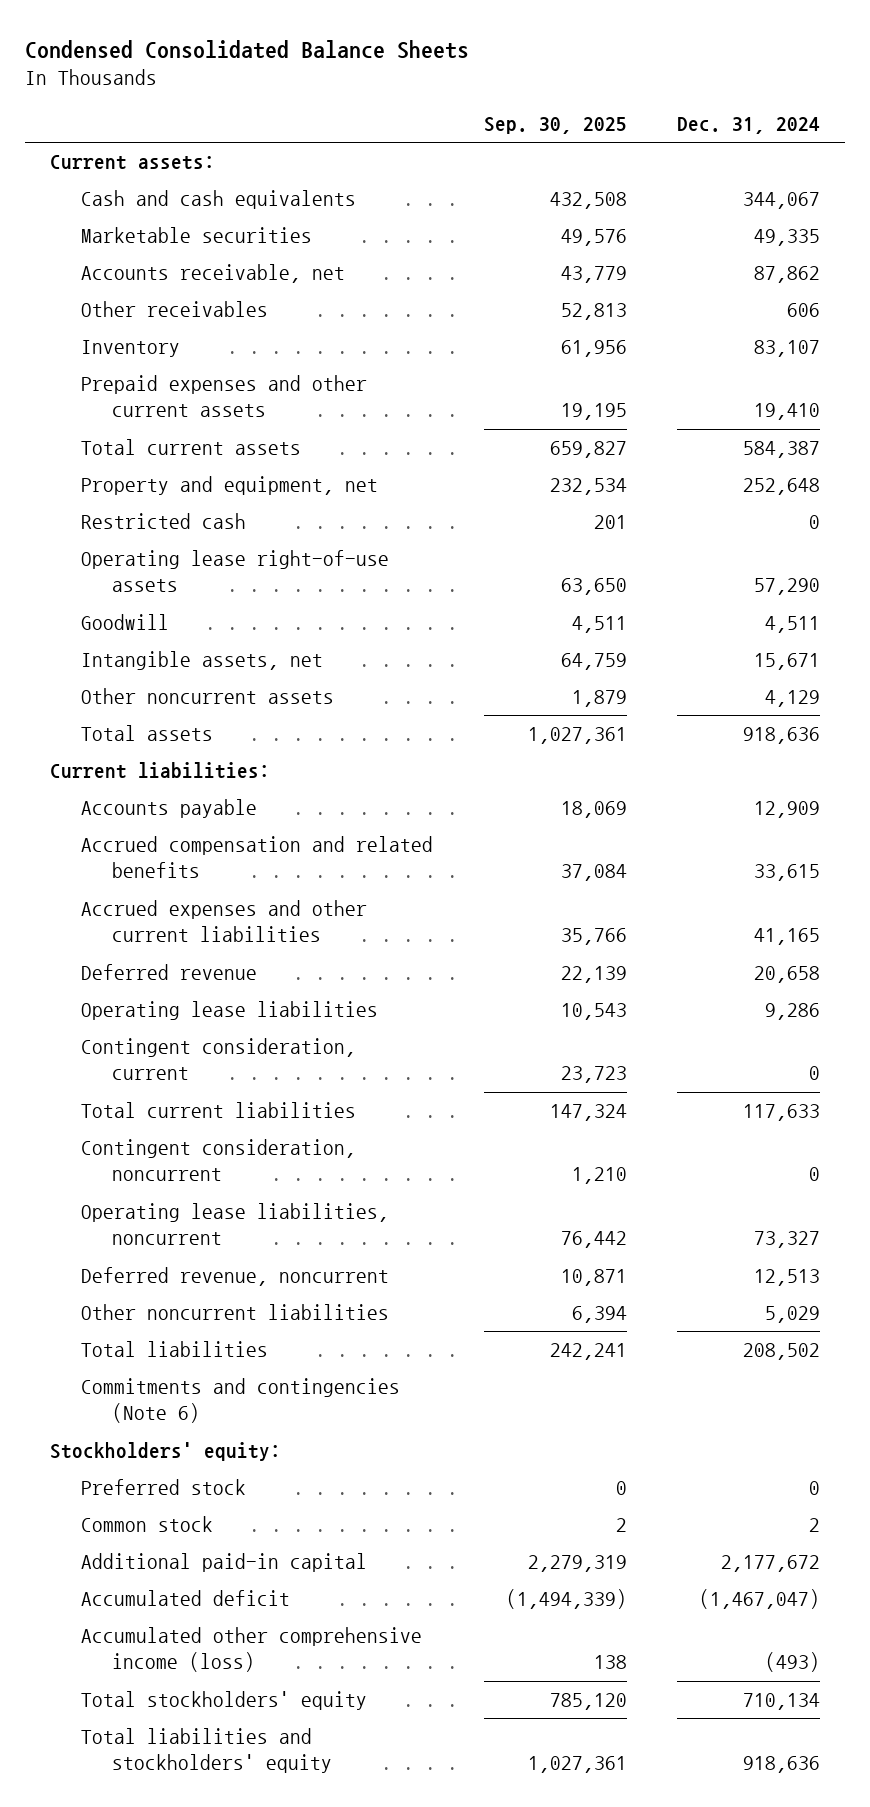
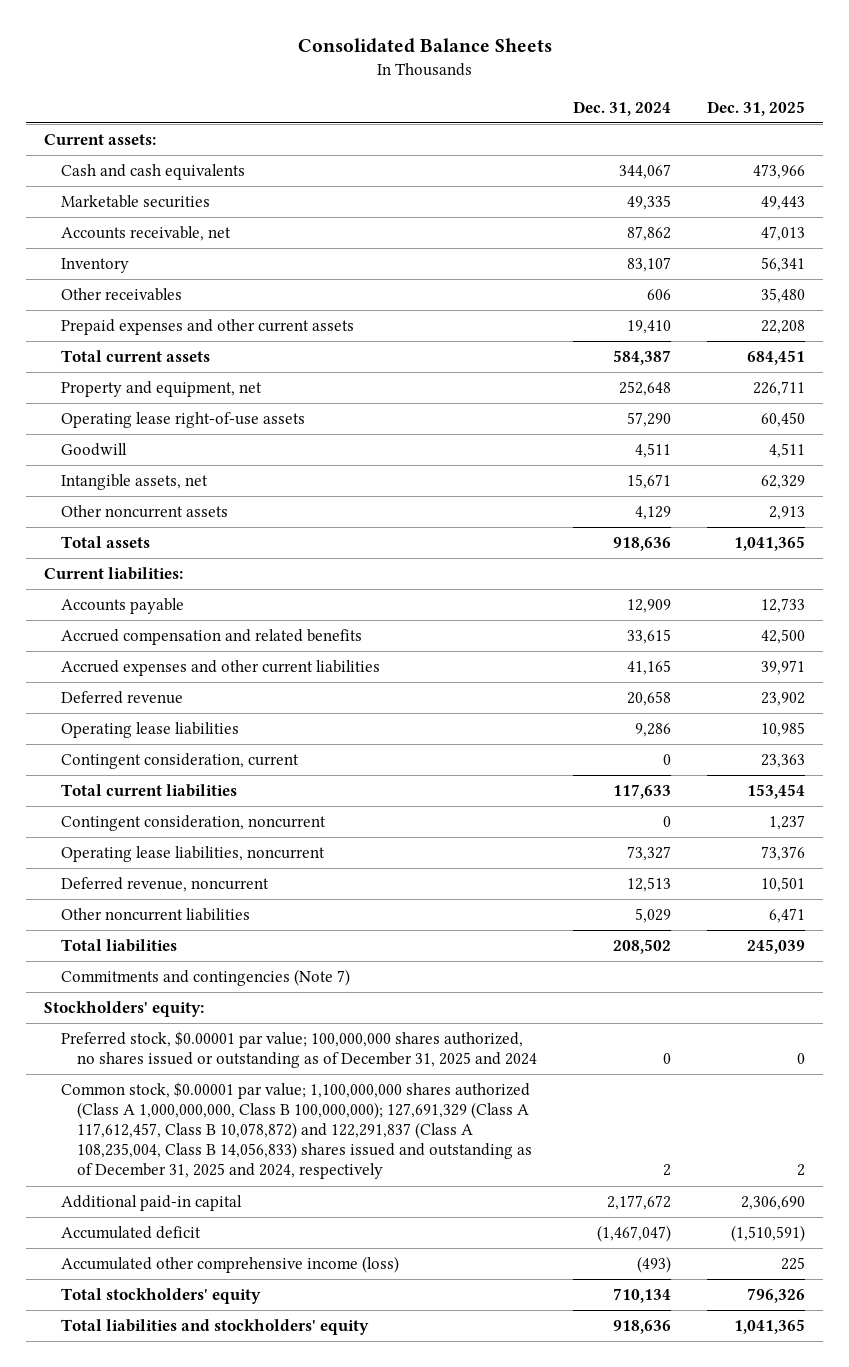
- Condensed Consolidated Balance Sheets
+ Consolidated Balance Sheets
- | Sep. 30, 2025 | Dec. 31, 2024
+ | Dec. 31, 2024 | Dec. 31, 2025
moved down: Other receivables | 606 | 35,480
- Restricted cash | 201 | 0
- Commitments and contingencies (Note 6)
+ Commitments and contingencies (Note 7)
- Preferred stock | 0 | 0
- Common stock | 2 | 2
+ Preferred stock, $0.00001 par value; 100,000,000 shares authorized, no shares issued or outstanding as of December 31, 2025 and 2024 | 0 | 0
+ Common stock, $0.00001 par value; 1,100,000,000 shares authorized (Class A 1,000,000,000, Class B 100,000,000); 127,691,329 (Class A 117,612,457, Class B 10,078,872) and 122,291,837 (Class A 108,235,004, Class B 14,056,833) shares issued and outstanding as of December 31, 2025 and 2024, respectively | 2 | 2

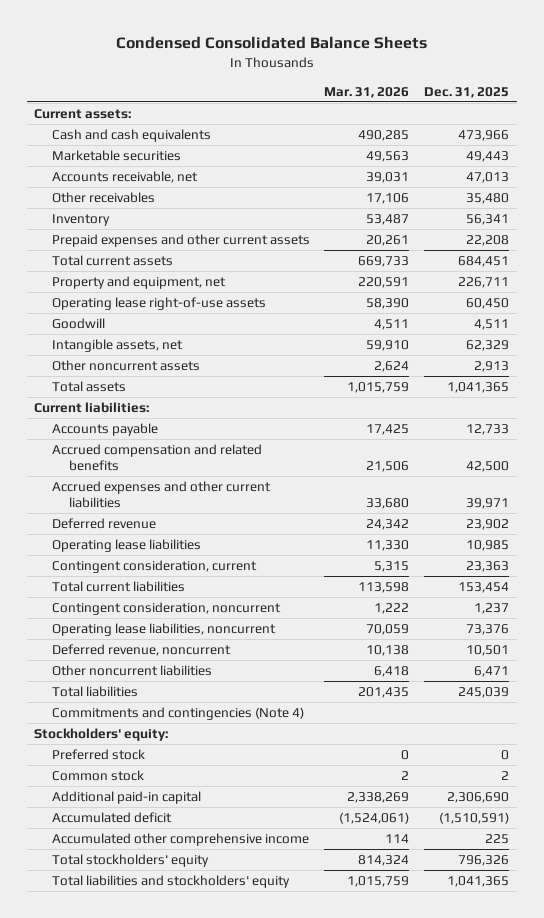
- Consolidated Balance Sheets
+ Condensed Consolidated Balance Sheets
- | Dec. 31, 2024 | Dec. 31, 2025
+ | Mar. 31, 2026 | Dec. 31, 2025
moved down: Inventory | 53,487 | 56,341
- Commitments and contingencies (Note 7)
+ Commitments and contingencies (Note 4)
- Preferred stock, $0.00001 par value; 100,000,000 shares authorized, no shares issued or outstanding as of December 31, 2025 and 2024 | 0 | 0
- Common stock, $0.00001 par value; 1,100,000,000 shares authorized (Class A 1,000,000,000, Class B 100,000,000); 127,691,329 (Class A 117,612,457, Class B 10,078,872) and 122,291,837 (Class A 108,235,004, Class B 14,056,833) shares issued and outstanding as of December 31, 2025 and 2024, respectively | 2 | 2
+ Preferred stock | 0 | 0
+ Common stock | 2 | 2
- Accumulated other comprehensive income (loss) | (493) | 225
+ Accumulated other comprehensive income | 114 | 225

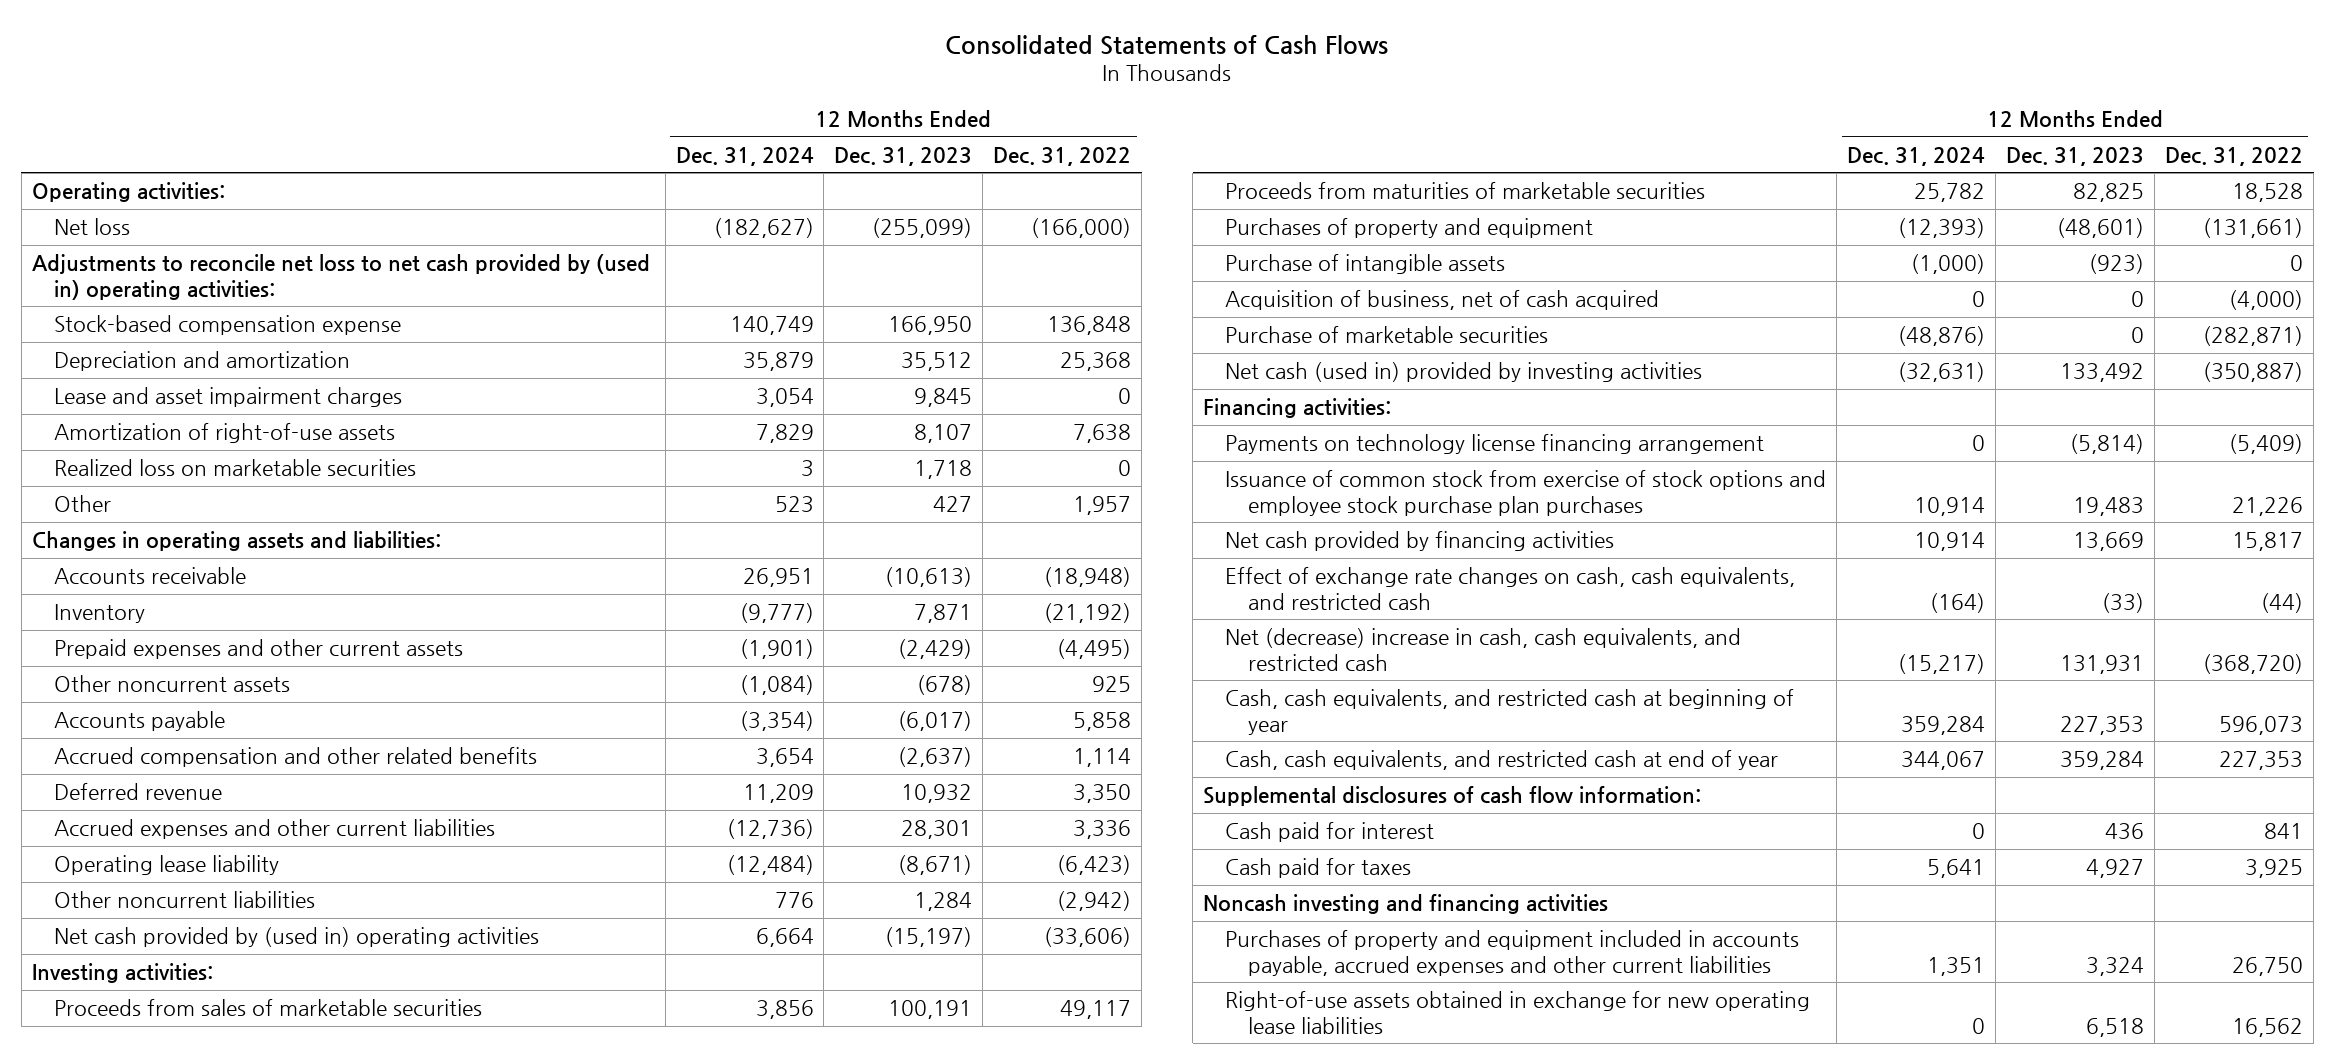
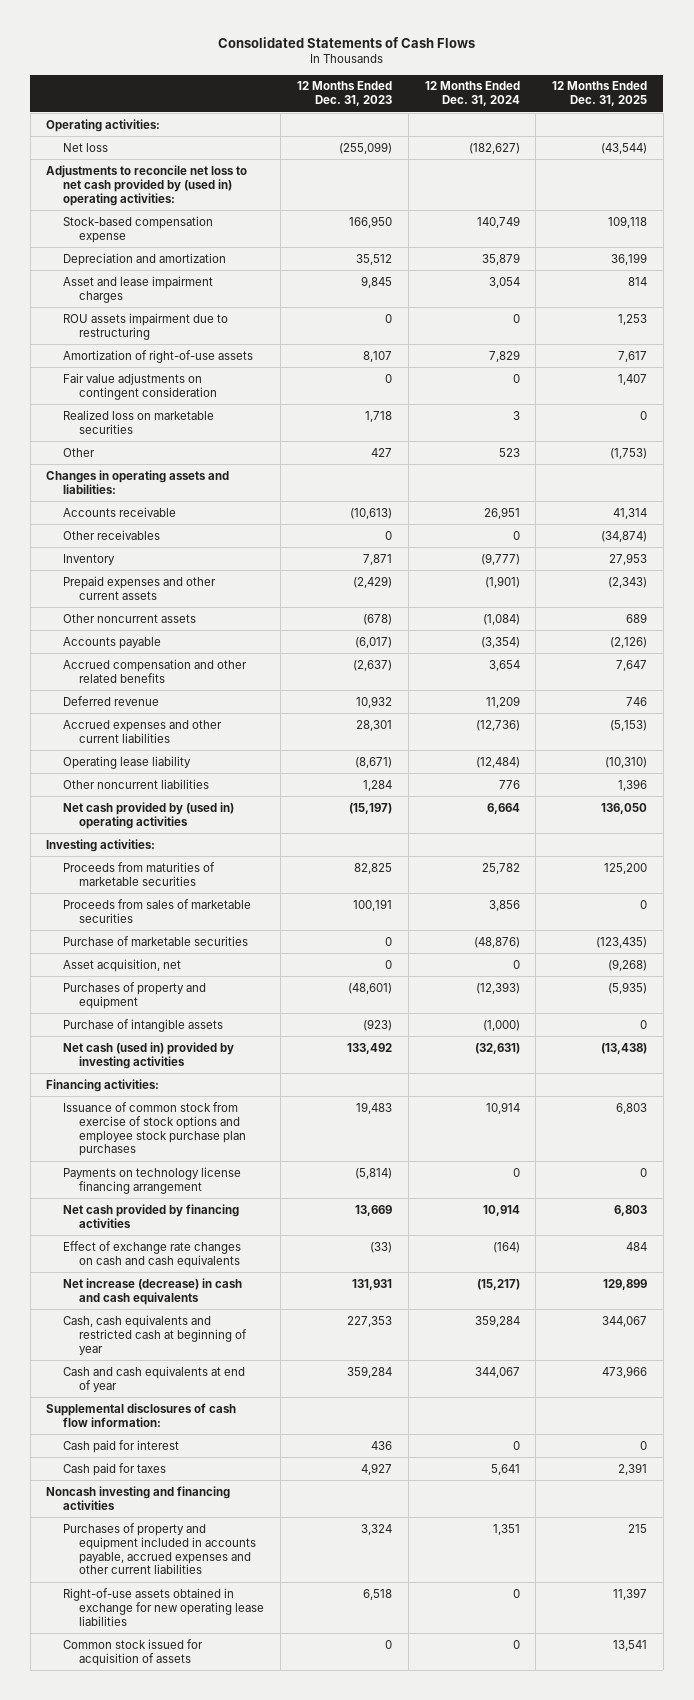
- | 12 Months Ended Dec. 31, 2024 | 12 Months Ended Dec. 31, 2023 | 12 Months Ended Dec. 31, 2022
+ | 12 Months Ended Dec. 31, 2023 | 12 Months Ended Dec. 31, 2024 | 12 Months Ended Dec. 31, 2025
- Lease and asset impairment charges | 3,054 | 9,845 | 0
+ Asset and lease impairment charges | 9,845 | 3,054 | 814
+ ROU assets impairment due to restructuring | 0 | 0 | 1,253
+ Fair value adjustments on contingent consideration | 0 | 0 | 1,407
+ Other receivables | 0 | 0 | (34,874)
moved down: Proceeds from sales of marketable securities | 100,191 | 3,856 | 0
moved up: Purchase of marketable securities | 0 | (48,876) | (123,435)
+ Asset acquisition, net | 0 | 0 | (9,268)
- Acquisition of business, net of cash acquired | 0 | 0 | (4,000)
moved down: Payments on technology license financing arrangement | (5,814) | 0 | 0
- Effect of exchange rate changes on cash, cash equivalents, and restricted cash | (164) | (33) | (44)
- Net (decrease) increase in cash, cash equivalents, and restricted cash | (15,217) | 131,931 | (368,720)
- Cash, cash equivalents, and restricted cash at beginning of year | 359,284 | 227,353 | 596,073
- Cash, cash equivalents, and restricted cash at end of year | 344,067 | 359,284 | 227,353
+ Effect of exchange rate changes on cash and cash equivalents | (33) | (164) | 484
+ Net increase (decrease) in cash and cash equivalents | 131,931 | (15,217) | 129,899
+ Cash, cash equivalents and restricted cash at beginning of year | 227,353 | 359,284 | 344,067
+ Cash and cash equivalents at end of year | 359,284 | 344,067 | 473,966
+ Common stock issued for acquisition of assets | 0 | 0 | 13,541

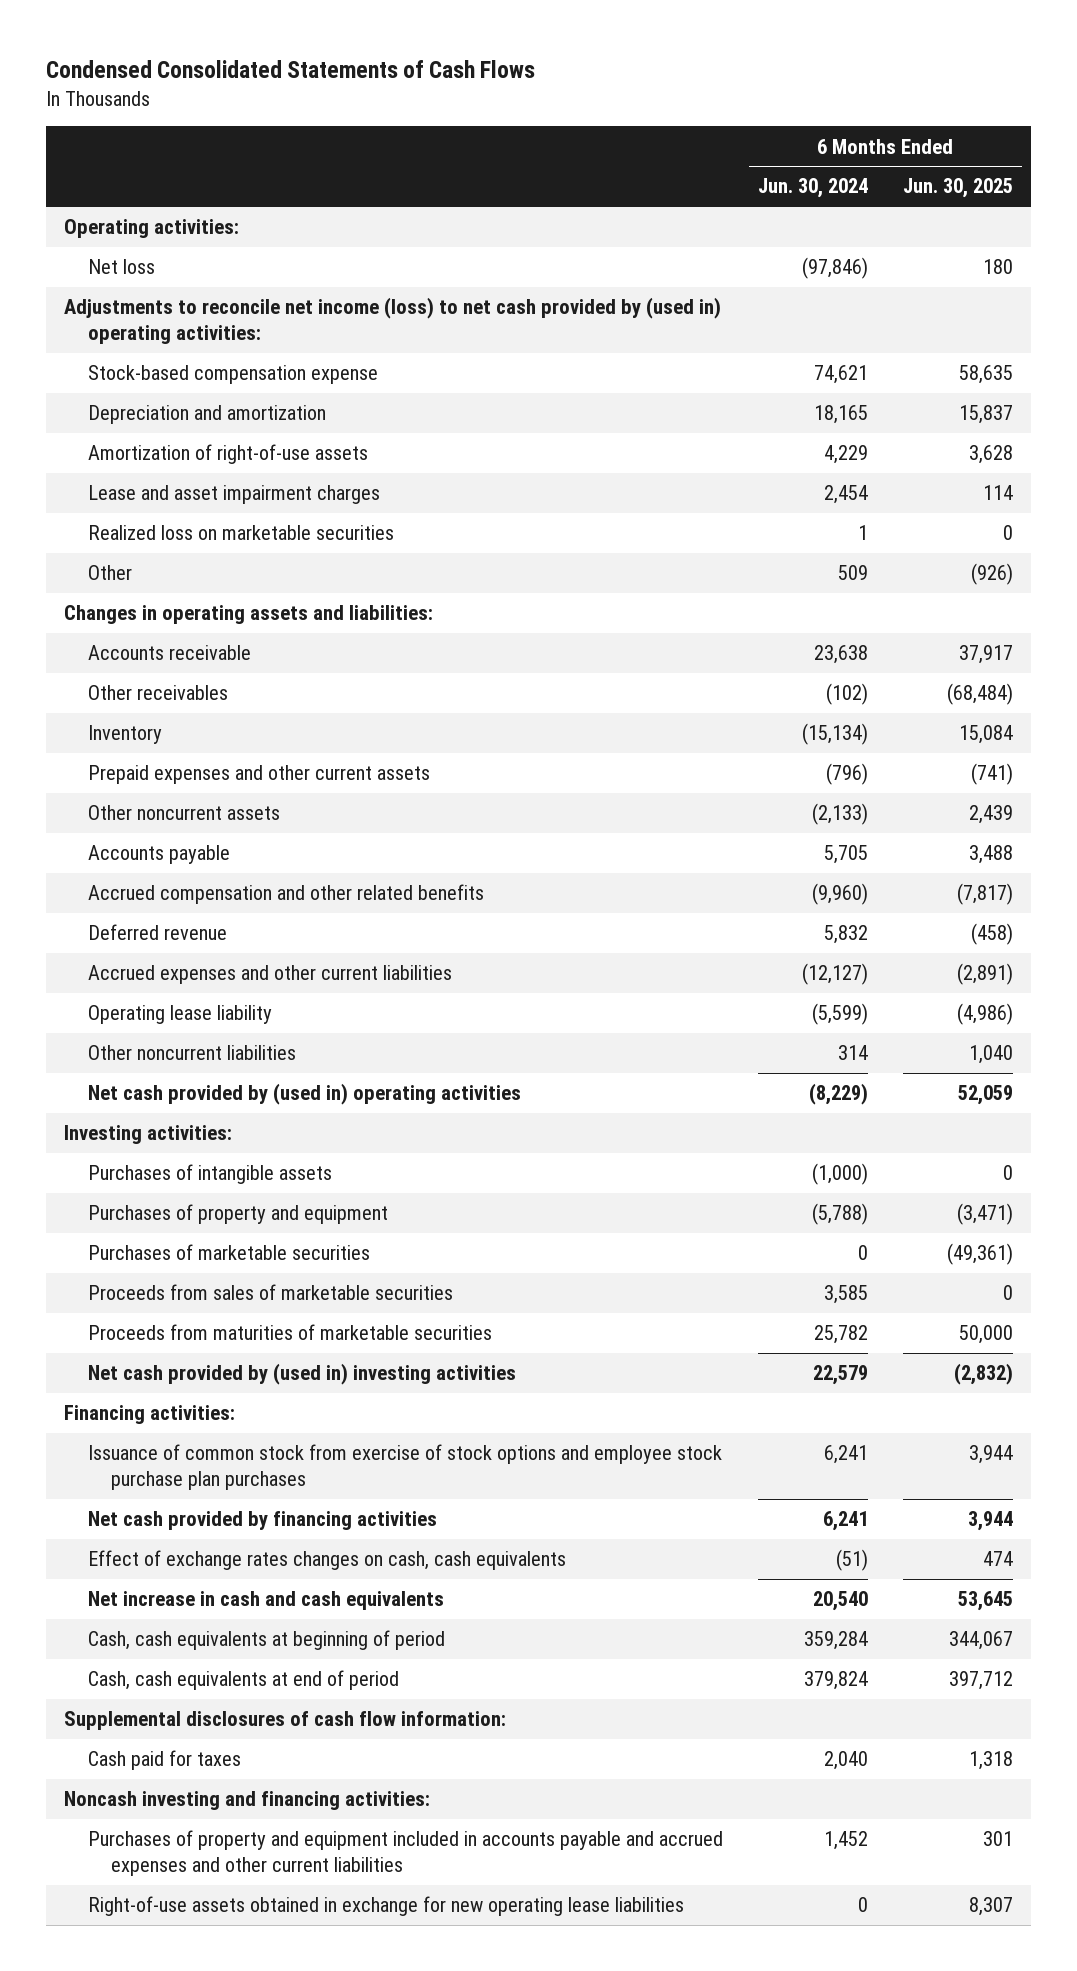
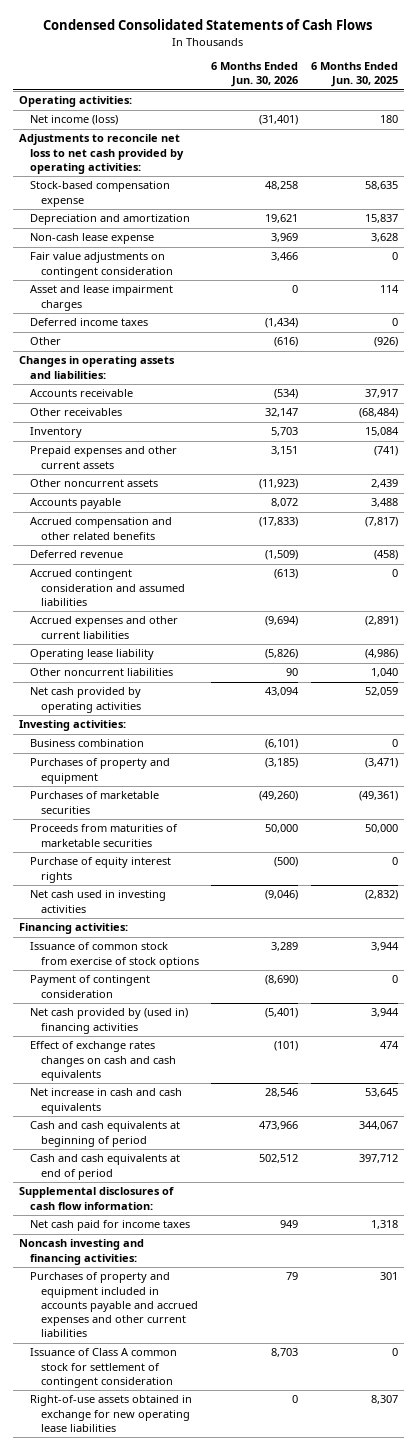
- | 6 Months Ended Jun. 30, 2024 | 6 Months Ended Jun. 30, 2025
+ | 6 Months Ended Jun. 30, 2026 | 6 Months Ended Jun. 30, 2025
- Net loss | (97,846) | 180
- Adjustments to reconcile net income (loss) to net cash provided by (used in) operating activities:
+ Net income (loss) | (31,401) | 180
+ Adjustments to reconcile net loss to net cash provided by operating activities:
- Amortization of right-of-use assets | 4,229 | 3,628
- Lease and asset impairment charges | 2,454 | 114
- Realized loss on marketable securities | 1 | 0
+ Non-cash lease expense | 3,969 | 3,628
+ Fair value adjustments on contingent consideration | 3,466 | 0
+ Asset and lease impairment charges | 0 | 114
+ Deferred income taxes | (1,434) | 0
+ Accrued contingent consideration and assumed liabilities | (613) | 0
- Net cash provided by (used in) operating activities | (8,229) | 52,059
+ Net cash provided by operating activities | 43,094 | 52,059
- Purchases of intangible assets | (1,000) | 0
+ Business combination | (6,101) | 0
- Proceeds from sales of marketable securities | 3,585 | 0
- Net cash provided by (used in) investing activities | 22,579 | (2,832)
+ Purchase of equity interest rights | (500) | 0
+ Net cash used in investing activities | (9,046) | (2,832)
- Issuance of common stock from exercise of stock options and employee stock purchase plan purchases | 6,241 | 3,944
- Net cash provided by financing activities | 6,241 | 3,944
- Effect of exchange rates changes on cash, cash equivalents | (51) | 474
+ Issuance of common stock from exercise of stock options | 3,289 | 3,944
+ Payment of contingent consideration | (8,690) | 0
+ Net cash provided by (used in) financing activities | (5,401) | 3,944
+ Effect of exchange rates changes on cash and cash equivalents | (101) | 474
- Cash, cash equivalents at beginning of period | 359,284 | 344,067
- Cash, cash equivalents at end of period | 379,824 | 397,712
+ Cash and cash equivalents at beginning of period | 473,966 | 344,067
+ Cash and cash equivalents at end of period | 502,512 | 397,712
- Cash paid for taxes | 2,040 | 1,318
+ Net cash paid for income taxes | 949 | 1,318
+ Issuance of Class A common stock for settlement of contingent consideration | 8,703 | 0

